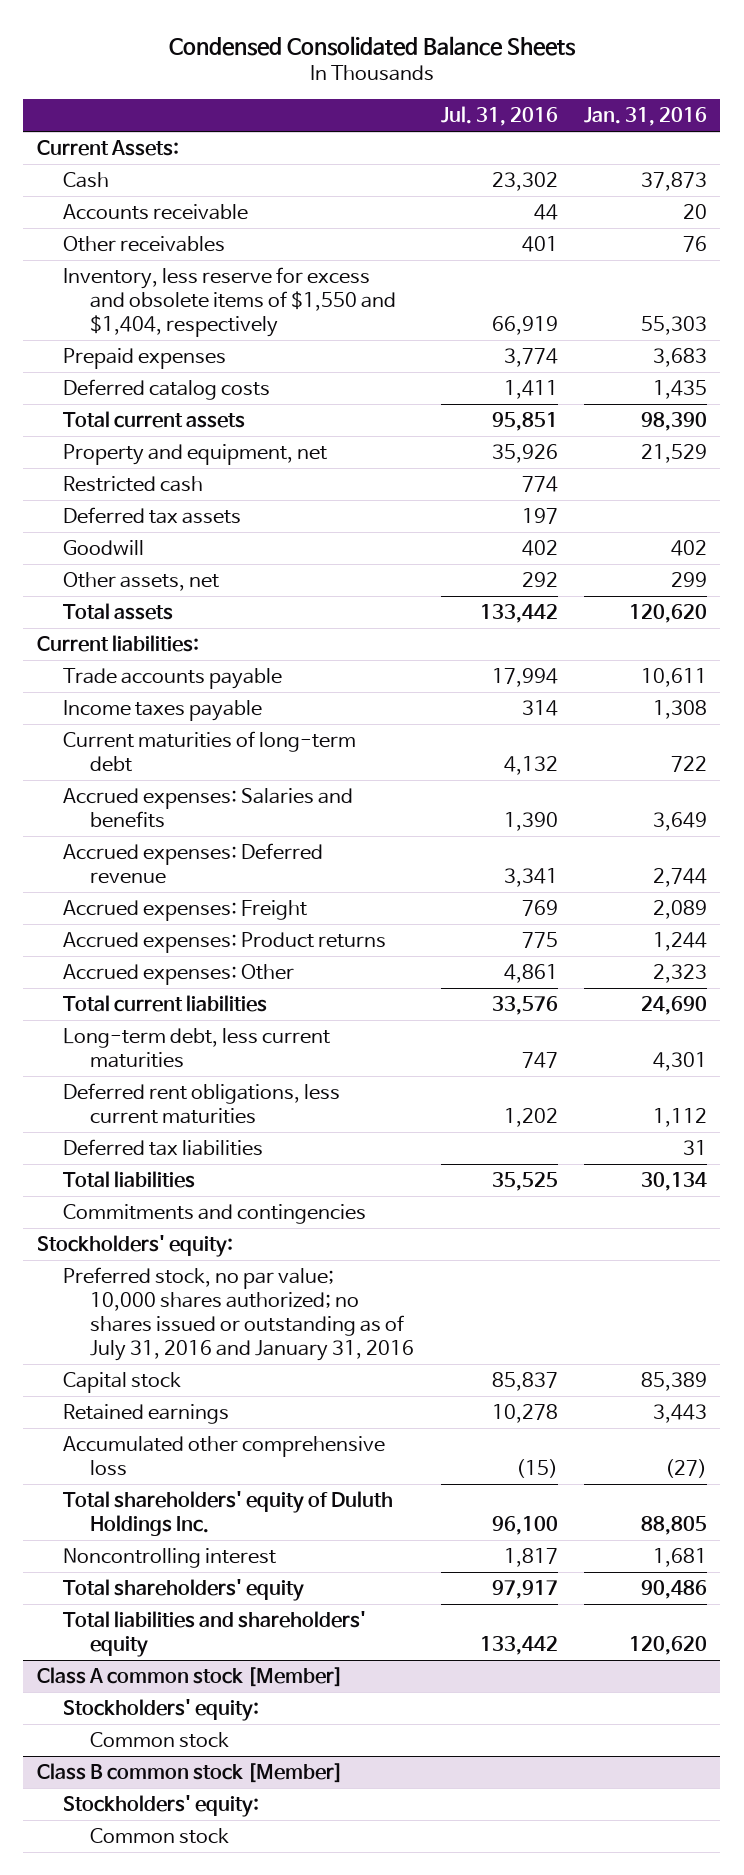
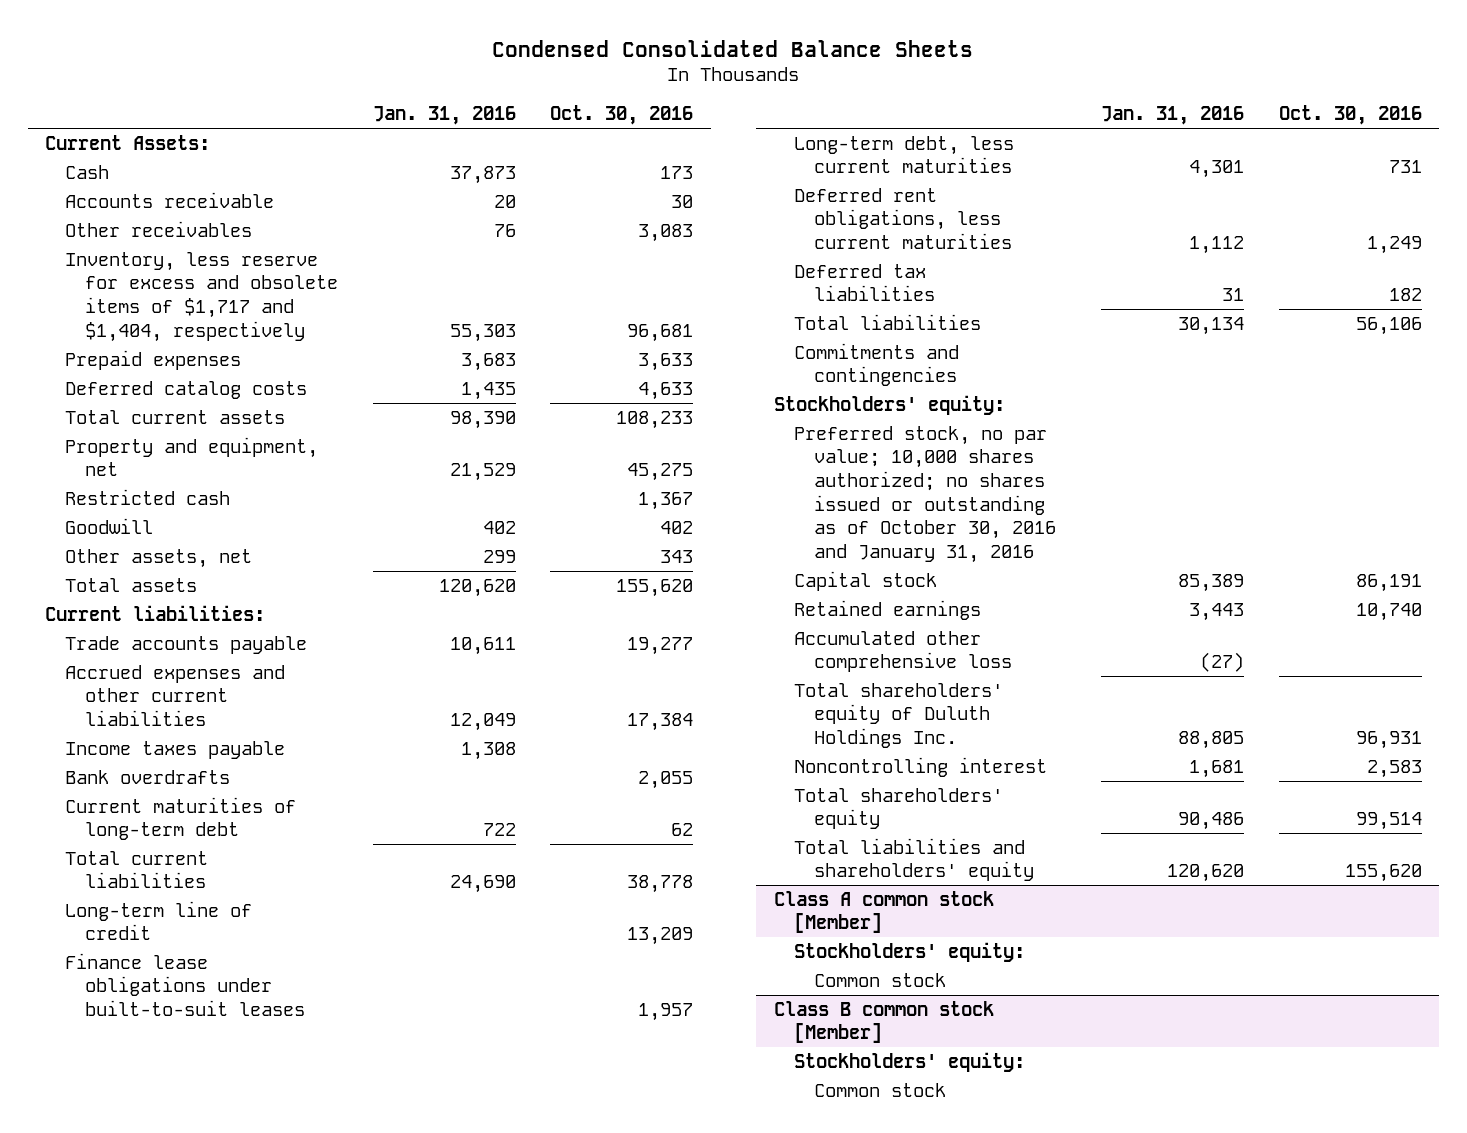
- | Jul. 31, 2016 | Jan. 31, 2016
+ | Jan. 31, 2016 | Oct. 30, 2016
- Inventory, less reserve for excess and obsolete items of $1,550 and $1,404, respectively | 66,919 | 55,303
+ Inventory, less reserve for excess and obsolete items of $1,717 and $1,404, respectively | 55,303 | 96,681
- Deferred tax assets | 197 |
+ Accrued expenses and other current liabilities | 12,049 | 17,384
+ Bank overdrafts | | 2,055
- Accrued expenses: Salaries and benefits | 1,390 | 3,649
- Accrued expenses: Deferred revenue | 3,341 | 2,744
- Accrued expenses: Freight | 769 | 2,089
- Accrued expenses: Product returns | 775 | 1,244
- Accrued expenses: Other | 4,861 | 2,323
+ Long-term line of credit | | 13,209
+ Finance lease obligations under built-to-suit leases | | 1,957
- Preferred stock, no par value; 10,000 shares authorized; no shares issued or outstanding as of July 31, 2016 and January 31, 2016
+ Preferred stock, no par value; 10,000 shares authorized; no shares issued or outstanding as of October 30, 2016 and January 31, 2016

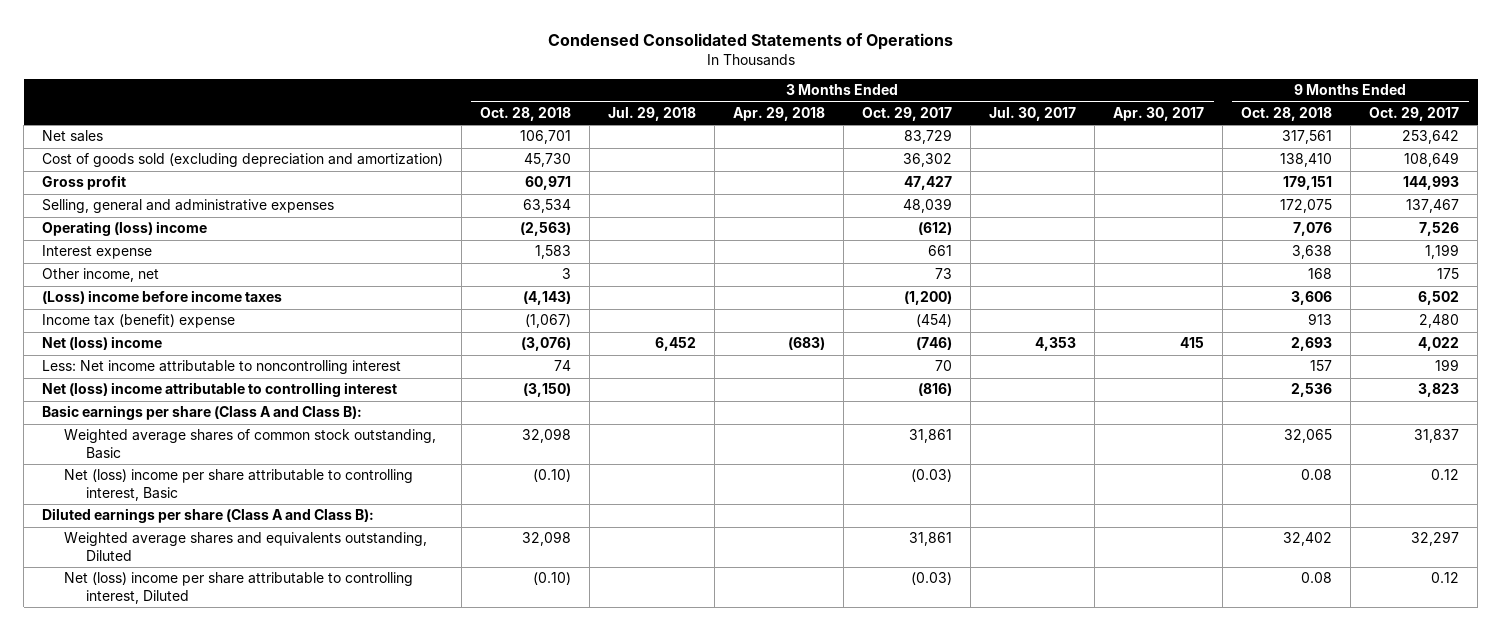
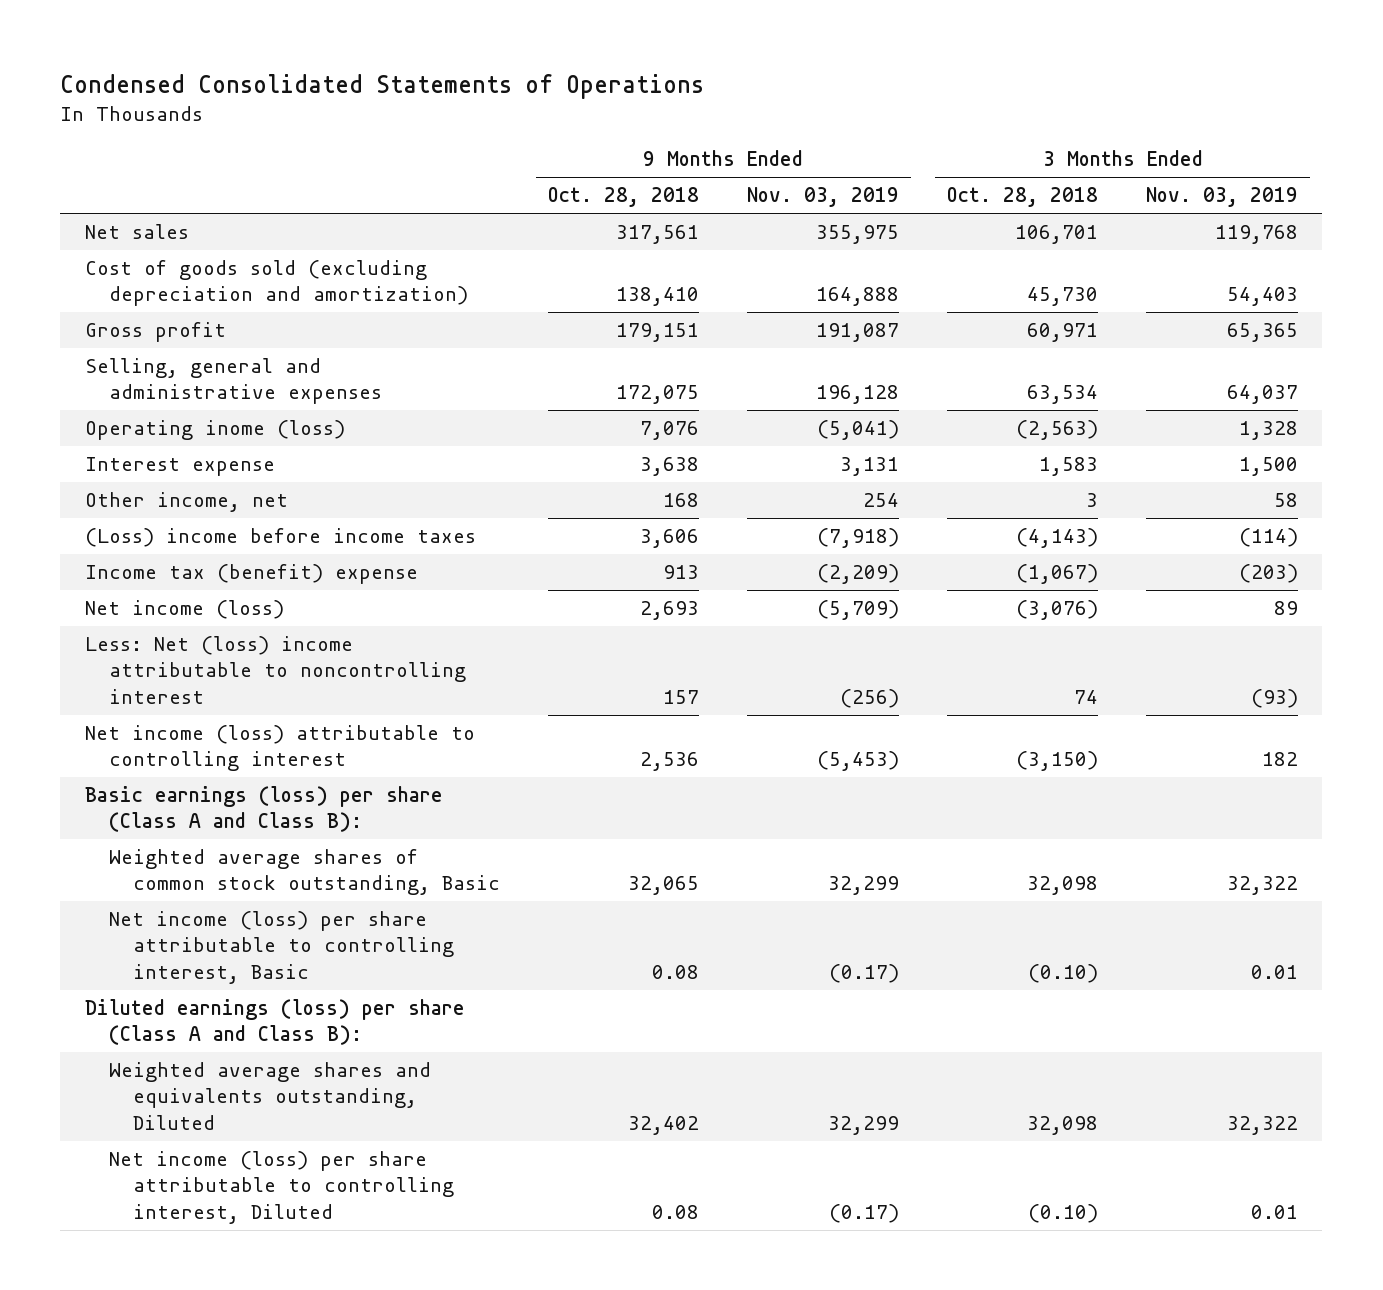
- | 3 Months Ended Oct. 28, 2018 | 3 Months Ended Jul. 29, 2018 | 3 Months Ended Apr. 29, 2018 | 3 Months Ended Oct. 29, 2017 | 3 Months Ended Jul. 30, 2017 | 3 Months Ended Apr. 30, 2017 | 9 Months Ended Oct. 28, 2018 | 9 Months Ended Oct. 29, 2017
+ | 9 Months Ended Oct. 28, 2018 | 9 Months Ended Nov. 03, 2019 | 3 Months Ended Oct. 28, 2018 | 3 Months Ended Nov. 03, 2019
- Operating (loss) income | (2,563) | | | (612) | | | 7,076 | 7,526
+ Operating inome (loss) | 7,076 | (5,041) | (2,563) | 1,328
- Net (loss) income | (3,076) | 6,452 | (683) | (746) | 4,353 | 415 | 2,693 | 4,022
- Less: Net income attributable to noncontrolling interest | 74 | | | 70 | | | 157 | 199
- Net (loss) income attributable to controlling interest | (3,150) | | | (816) | | | 2,536 | 3,823
- Basic earnings per share (Class A and Class B):
+ Net income (loss) | 2,693 | (5,709) | (3,076) | 89
+ Less: Net (loss) income attributable to noncontrolling interest | 157 | (256) | 74 | (93)
+ Net income (loss) attributable to controlling interest | 2,536 | (5,453) | (3,150) | 182
+ Basic earnings (loss) per share (Class A and Class B):
- Net (loss) income per share attributable to controlling interest, Basic | (0.10) | | | (0.03) | | | 0.08 | 0.12
- Diluted earnings per share (Class A and Class B):
+ Net income (loss) per share attributable to controlling interest, Basic | 0.08 | (0.17) | (0.10) | 0.01
+ Diluted earnings (loss) per share (Class A and Class B):
- Net (loss) income per share attributable to controlling interest, Diluted | (0.10) | | | (0.03) | | | 0.08 | 0.12
+ Net income (loss) per share attributable to controlling interest, Diluted | 0.08 | (0.17) | (0.10) | 0.01

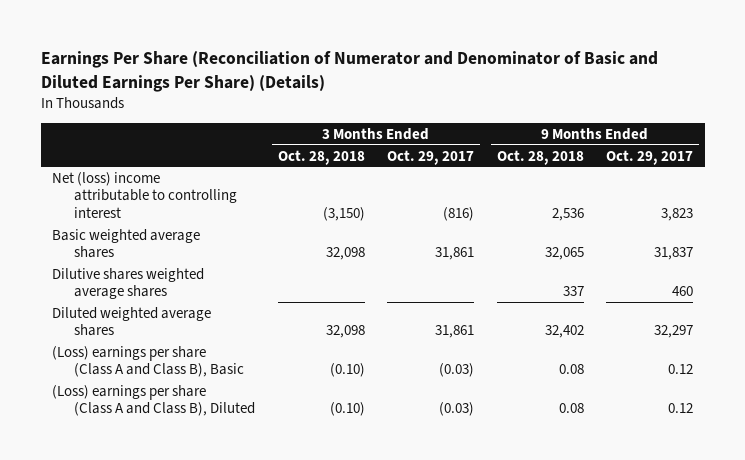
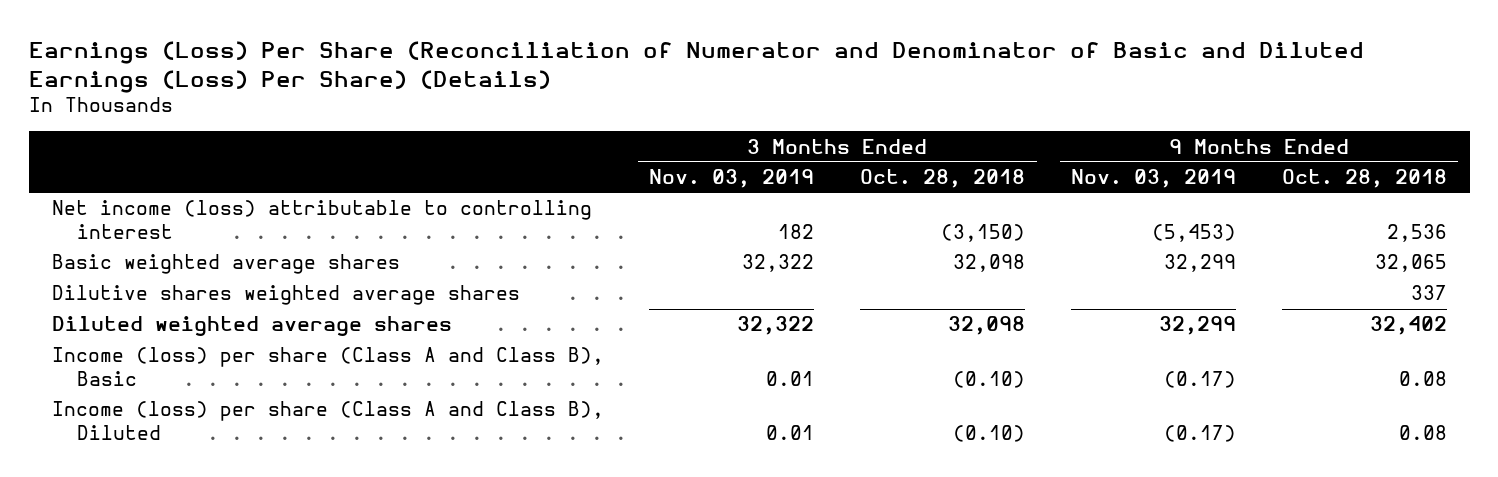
- Earnings Per Share (Reconciliation of Numerator and Denominator of Basic and Diluted Earnings Per Share) (Details)
+ Earnings (Loss) Per Share (Reconciliation of Numerator and Denominator of Basic and Diluted Earnings (Loss) Per Share) (Details)
- | 3 Months Ended Oct. 28, 2018 | 3 Months Ended Oct. 29, 2017 | 9 Months Ended Oct. 28, 2018 | 9 Months Ended Oct. 29, 2017
+ | 3 Months Ended Nov. 03, 2019 | 3 Months Ended Oct. 28, 2018 | 9 Months Ended Nov. 03, 2019 | 9 Months Ended Oct. 28, 2018
- Net (loss) income attributable to controlling interest | (3,150) | (816) | 2,536 | 3,823
+ Net income (loss) attributable to controlling interest | 182 | (3,150) | (5,453) | 2,536
- (Loss) earnings per share (Class A and Class B), Basic | (0.10) | (0.03) | 0.08 | 0.12
- (Loss) earnings per share (Class A and Class B), Diluted | (0.10) | (0.03) | 0.08 | 0.12
+ Income (loss) per share (Class A and Class B), Basic | 0.01 | (0.10) | (0.17) | 0.08
+ Income (loss) per share (Class A and Class B), Diluted | 0.01 | (0.10) | (0.17) | 0.08

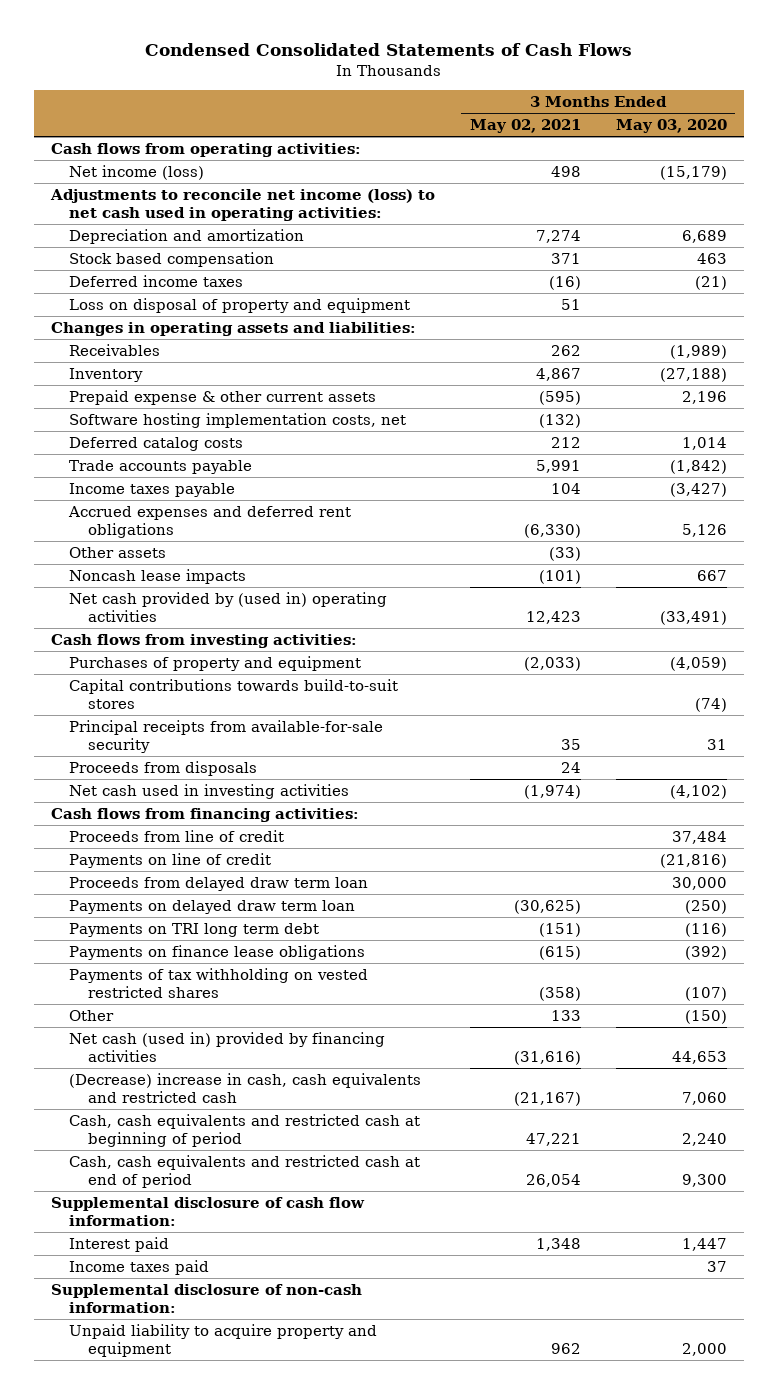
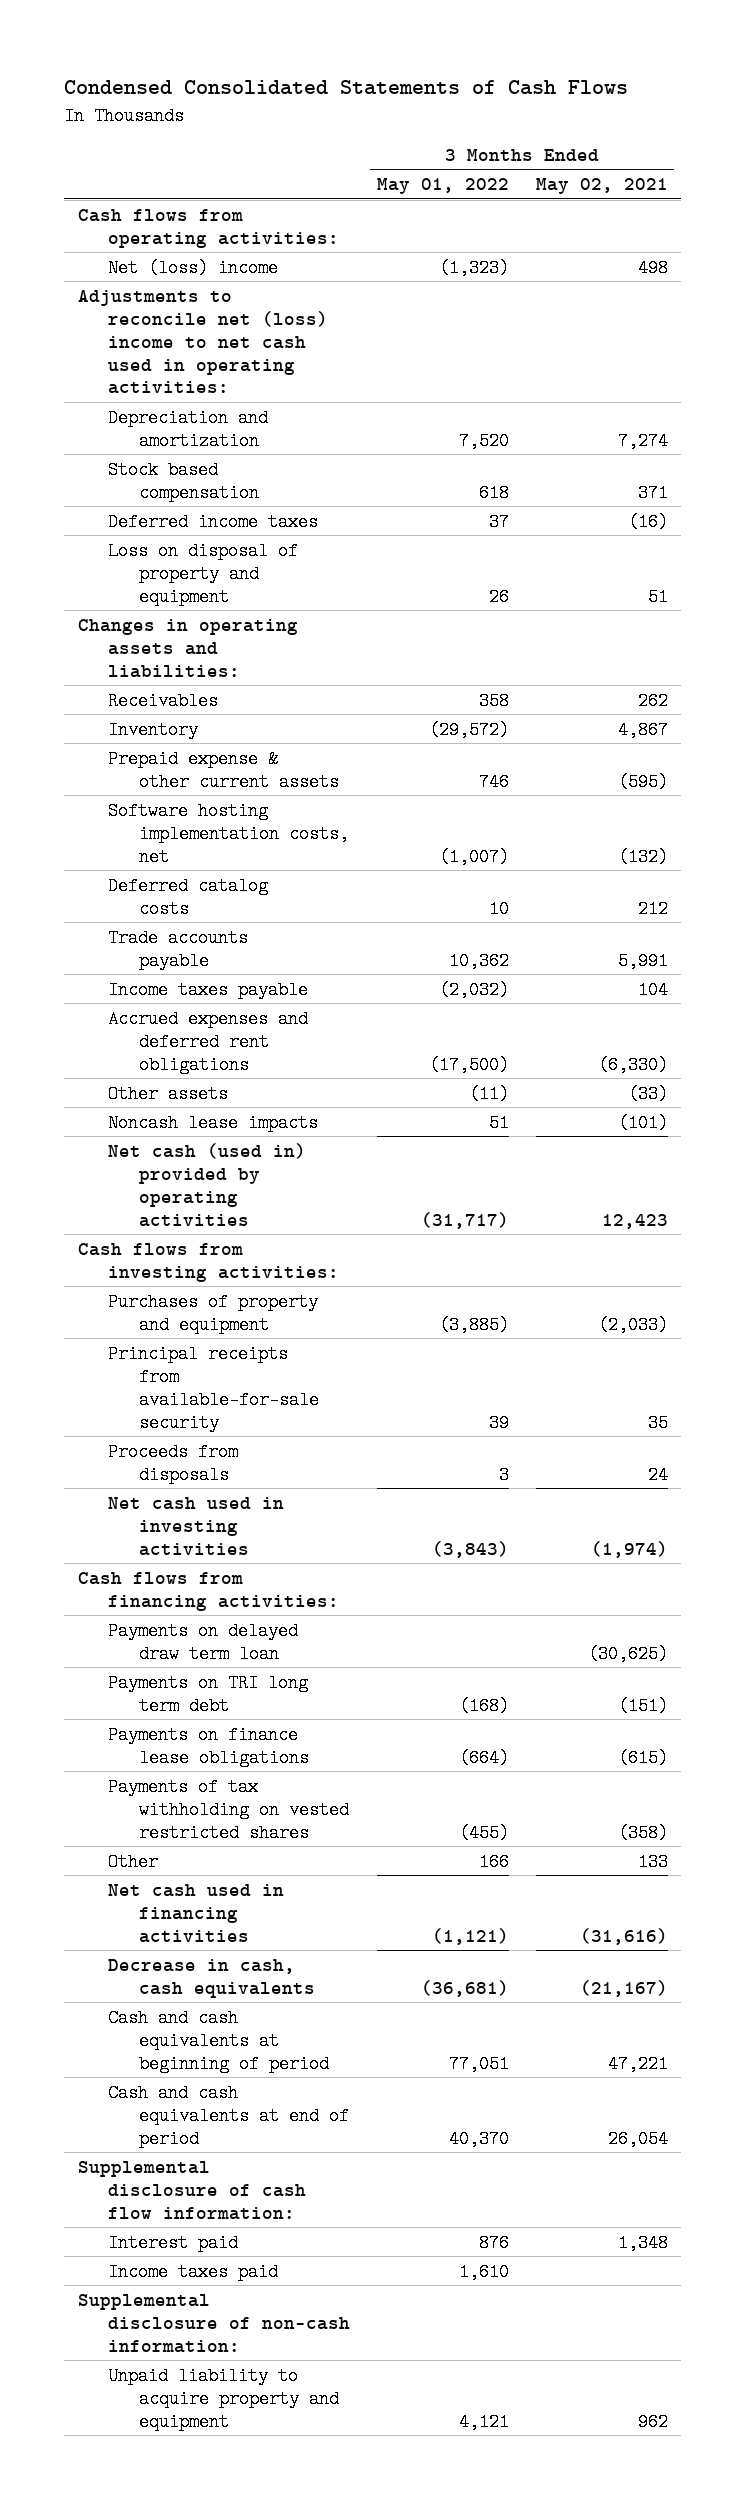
- | 3 Months Ended May 02, 2021 | 3 Months Ended May 03, 2020
+ | 3 Months Ended May 01, 2022 | 3 Months Ended May 02, 2021
- Net income (loss) | 498 | (15,179)
- Adjustments to reconcile net income (loss) to net cash used in operating activities:
+ Net (loss) income | (1,323) | 498
+ Adjustments to reconcile net (loss) income to net cash used in operating activities:
- Net cash provided by (used in) operating activities | 12,423 | (33,491)
+ Net cash (used in) provided by operating activities | (31,717) | 12,423
- Capital contributions towards build-to-suit stores | | (74)
- Proceeds from line of credit | | 37,484
- Payments on line of credit | | (21,816)
- Proceeds from delayed draw term loan | | 30,000
- Net cash (used in) provided by financing activities | (31,616) | 44,653
- (Decrease) increase in cash, cash equivalents and restricted cash | (21,167) | 7,060
- Cash, cash equivalents and restricted cash at beginning of period | 47,221 | 2,240
- Cash, cash equivalents and restricted cash at end of period | 26,054 | 9,300
+ Net cash used in financing activities | (1,121) | (31,616)
+ Decrease in cash, cash equivalents | (36,681) | (21,167)
+ Cash and cash equivalents at beginning of period | 77,051 | 47,221
+ Cash and cash equivalents at end of period | 40,370 | 26,054

